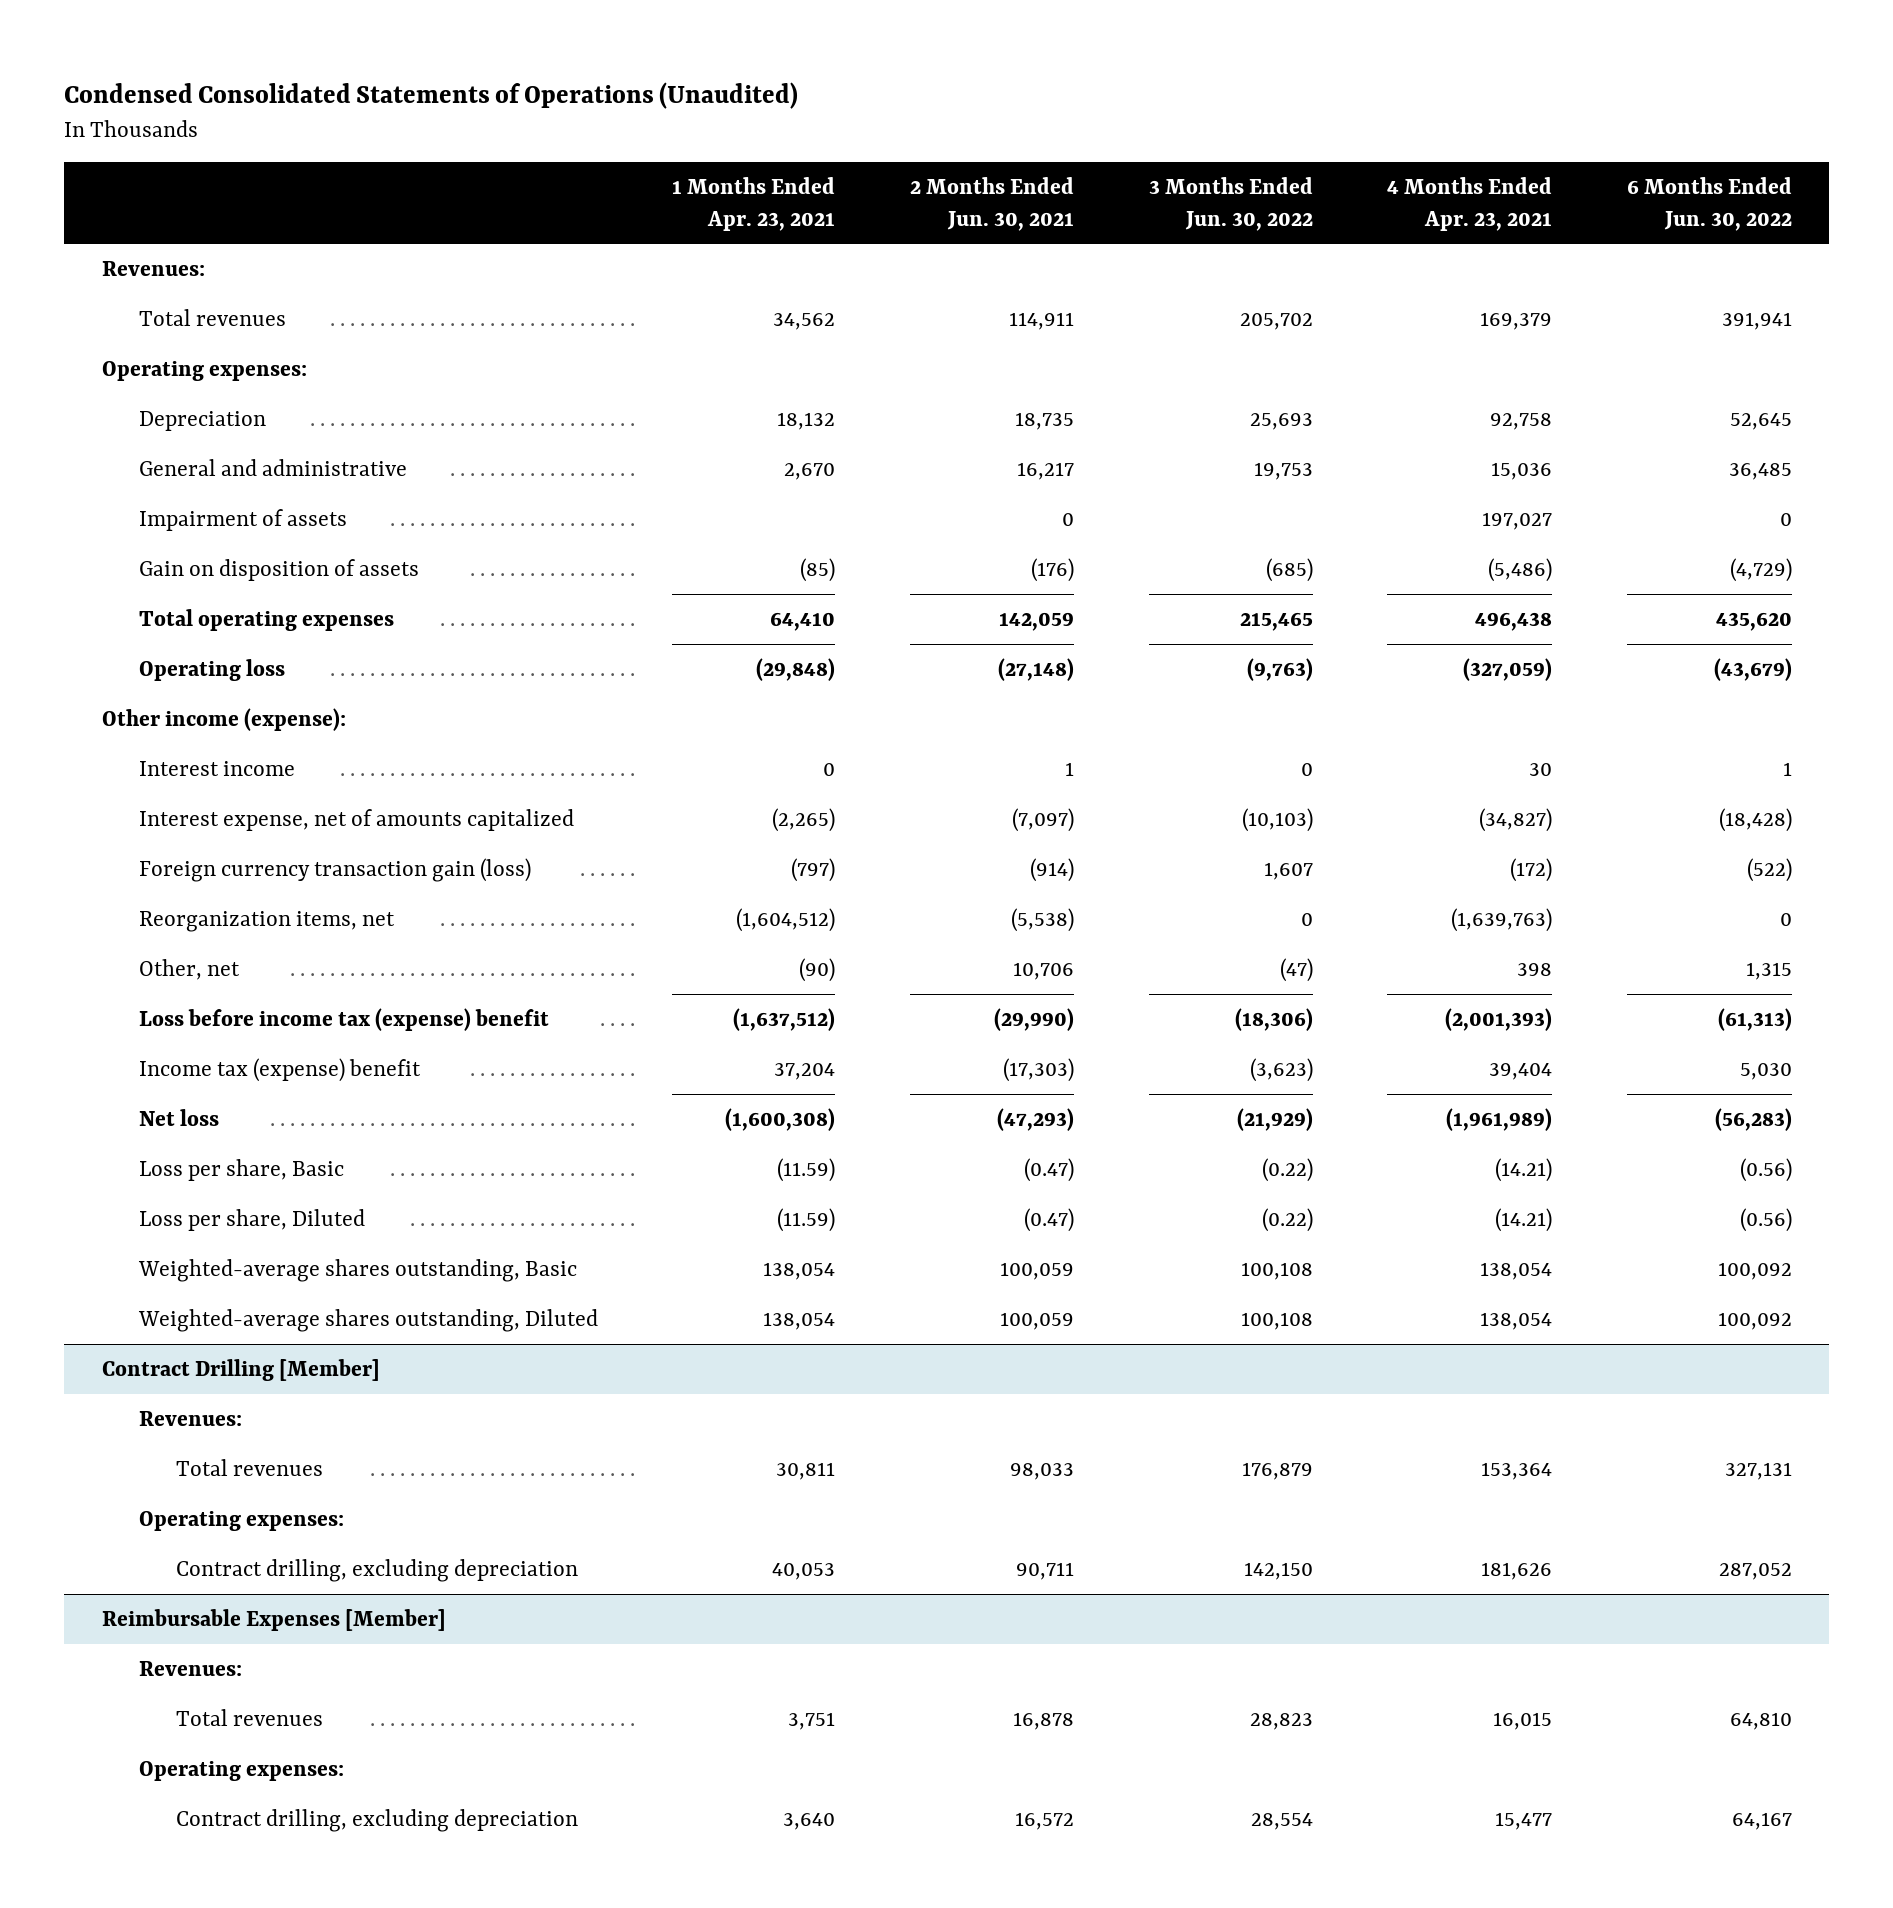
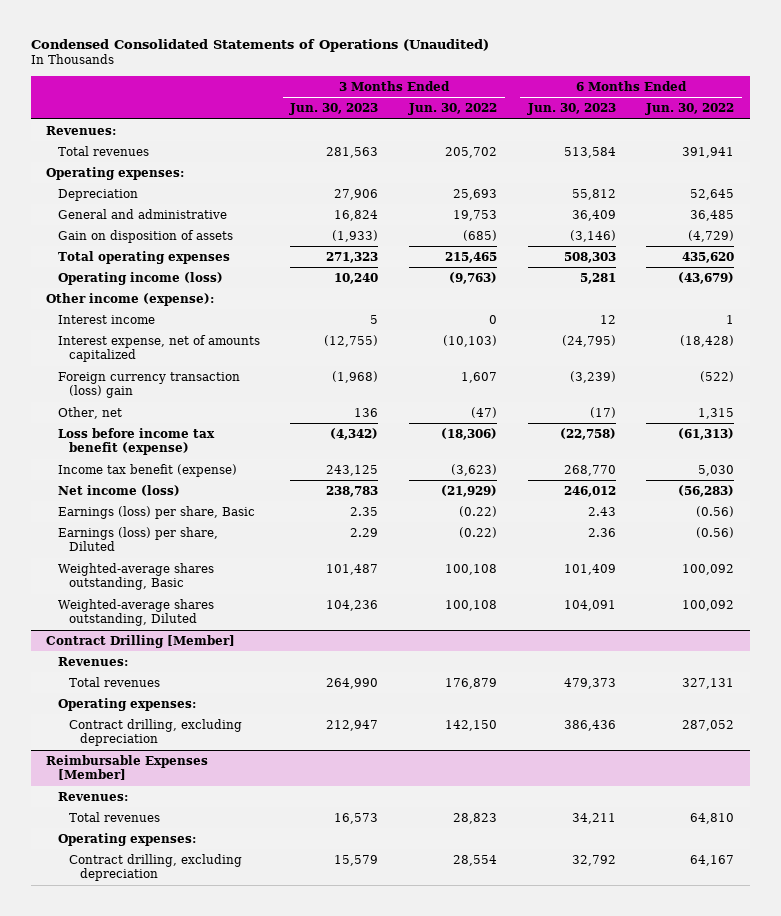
- | 1 Months Ended Apr. 23, 2021 | 2 Months Ended Jun. 30, 2021 | 3 Months Ended Jun. 30, 2022 | 4 Months Ended Apr. 23, 2021 | 6 Months Ended Jun. 30, 2022
+ | 3 Months Ended Jun. 30, 2023 | 3 Months Ended Jun. 30, 2022 | 6 Months Ended Jun. 30, 2023 | 6 Months Ended Jun. 30, 2022
- Impairment of assets | | 0 | | 197,027 | 0
- Operating loss | (29,848) | (27,148) | (9,763) | (327,059) | (43,679)
+ Operating income (loss) | 10,240 | (9,763) | 5,281 | (43,679)
- Foreign currency transaction gain (loss) | (797) | (914) | 1,607 | (172) | (522)
- Reorganization items, net | (1,604,512) | (5,538) | 0 | (1,639,763) | 0
+ Foreign currency transaction (loss) gain | (1,968) | 1,607 | (3,239) | (522)
- Loss before income tax (expense) benefit | (1,637,512) | (29,990) | (18,306) | (2,001,393) | (61,313)
- Income tax (expense) benefit | 37,204 | (17,303) | (3,623) | 39,404 | 5,030
- Net loss | (1,600,308) | (47,293) | (21,929) | (1,961,989) | (56,283)
- Loss per share, Basic | (11.59) | (0.47) | (0.22) | (14.21) | (0.56)
- Loss per share, Diluted | (11.59) | (0.47) | (0.22) | (14.21) | (0.56)
+ Loss before income tax benefit (expense) | (4,342) | (18,306) | (22,758) | (61,313)
+ Income tax benefit (expense) | 243,125 | (3,623) | 268,770 | 5,030
+ Net income (loss) | 238,783 | (21,929) | 246,012 | (56,283)
+ Earnings (loss) per share, Basic | 2.35 | (0.22) | 2.43 | (0.56)
+ Earnings (loss) per share, Diluted | 2.29 | (0.22) | 2.36 | (0.56)

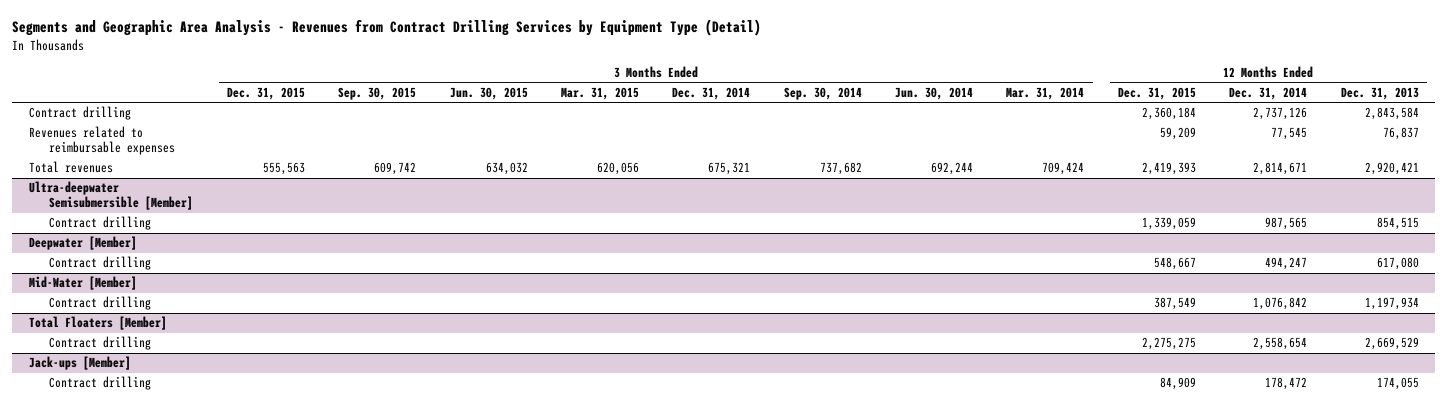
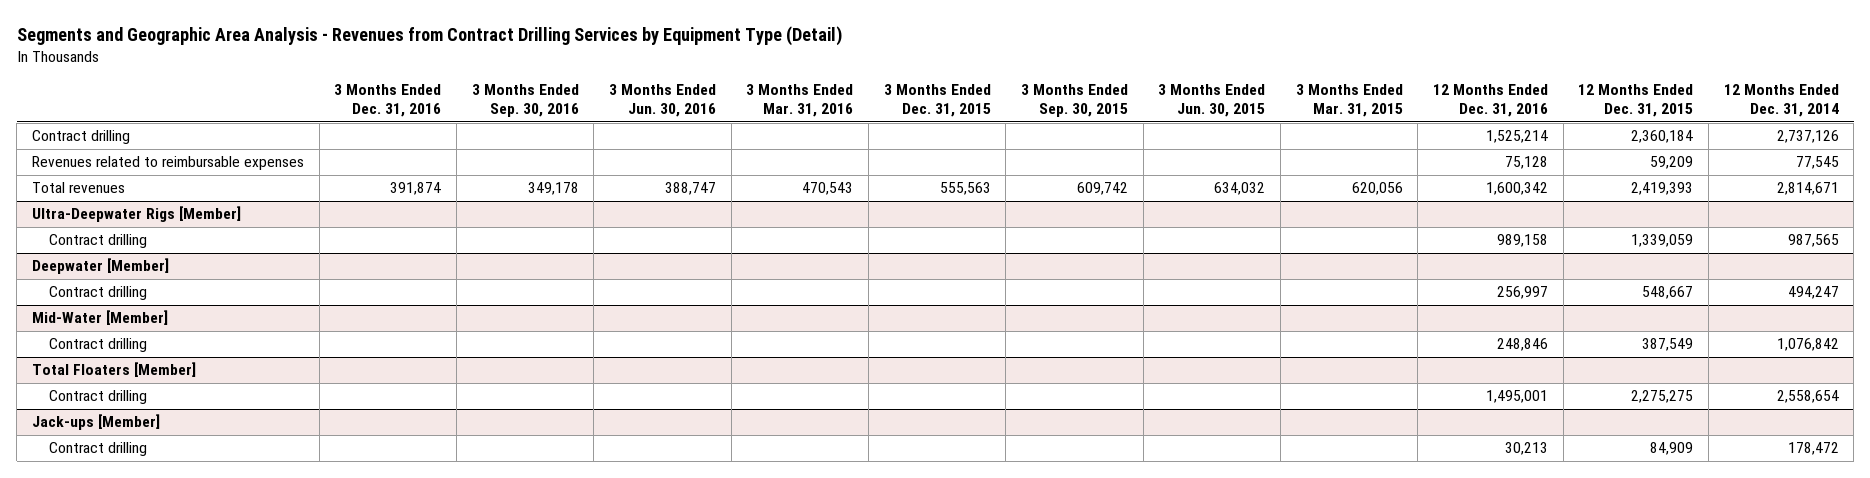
- | 3 Months Ended Dec. 31, 2015 | 3 Months Ended Sep. 30, 2015 | 3 Months Ended Jun. 30, 2015 | 3 Months Ended Mar. 31, 2015 | 3 Months Ended Dec. 31, 2014 | 3 Months Ended Sep. 30, 2014 | 3 Months Ended Jun. 30, 2014 | 3 Months Ended Mar. 31, 2014 | 12 Months Ended Dec. 31, 2015 | 12 Months Ended Dec. 31, 2014 | 12 Months Ended Dec. 31, 2013
+ | 3 Months Ended Dec. 31, 2016 | 3 Months Ended Sep. 30, 2016 | 3 Months Ended Jun. 30, 2016 | 3 Months Ended Mar. 31, 2016 | 3 Months Ended Dec. 31, 2015 | 3 Months Ended Sep. 30, 2015 | 3 Months Ended Jun. 30, 2015 | 3 Months Ended Mar. 31, 2015 | 12 Months Ended Dec. 31, 2016 | 12 Months Ended Dec. 31, 2015 | 12 Months Ended Dec. 31, 2014
- Ultra-deepwater Semisubmersible [Member]
+ Ultra-Deepwater Rigs [Member]

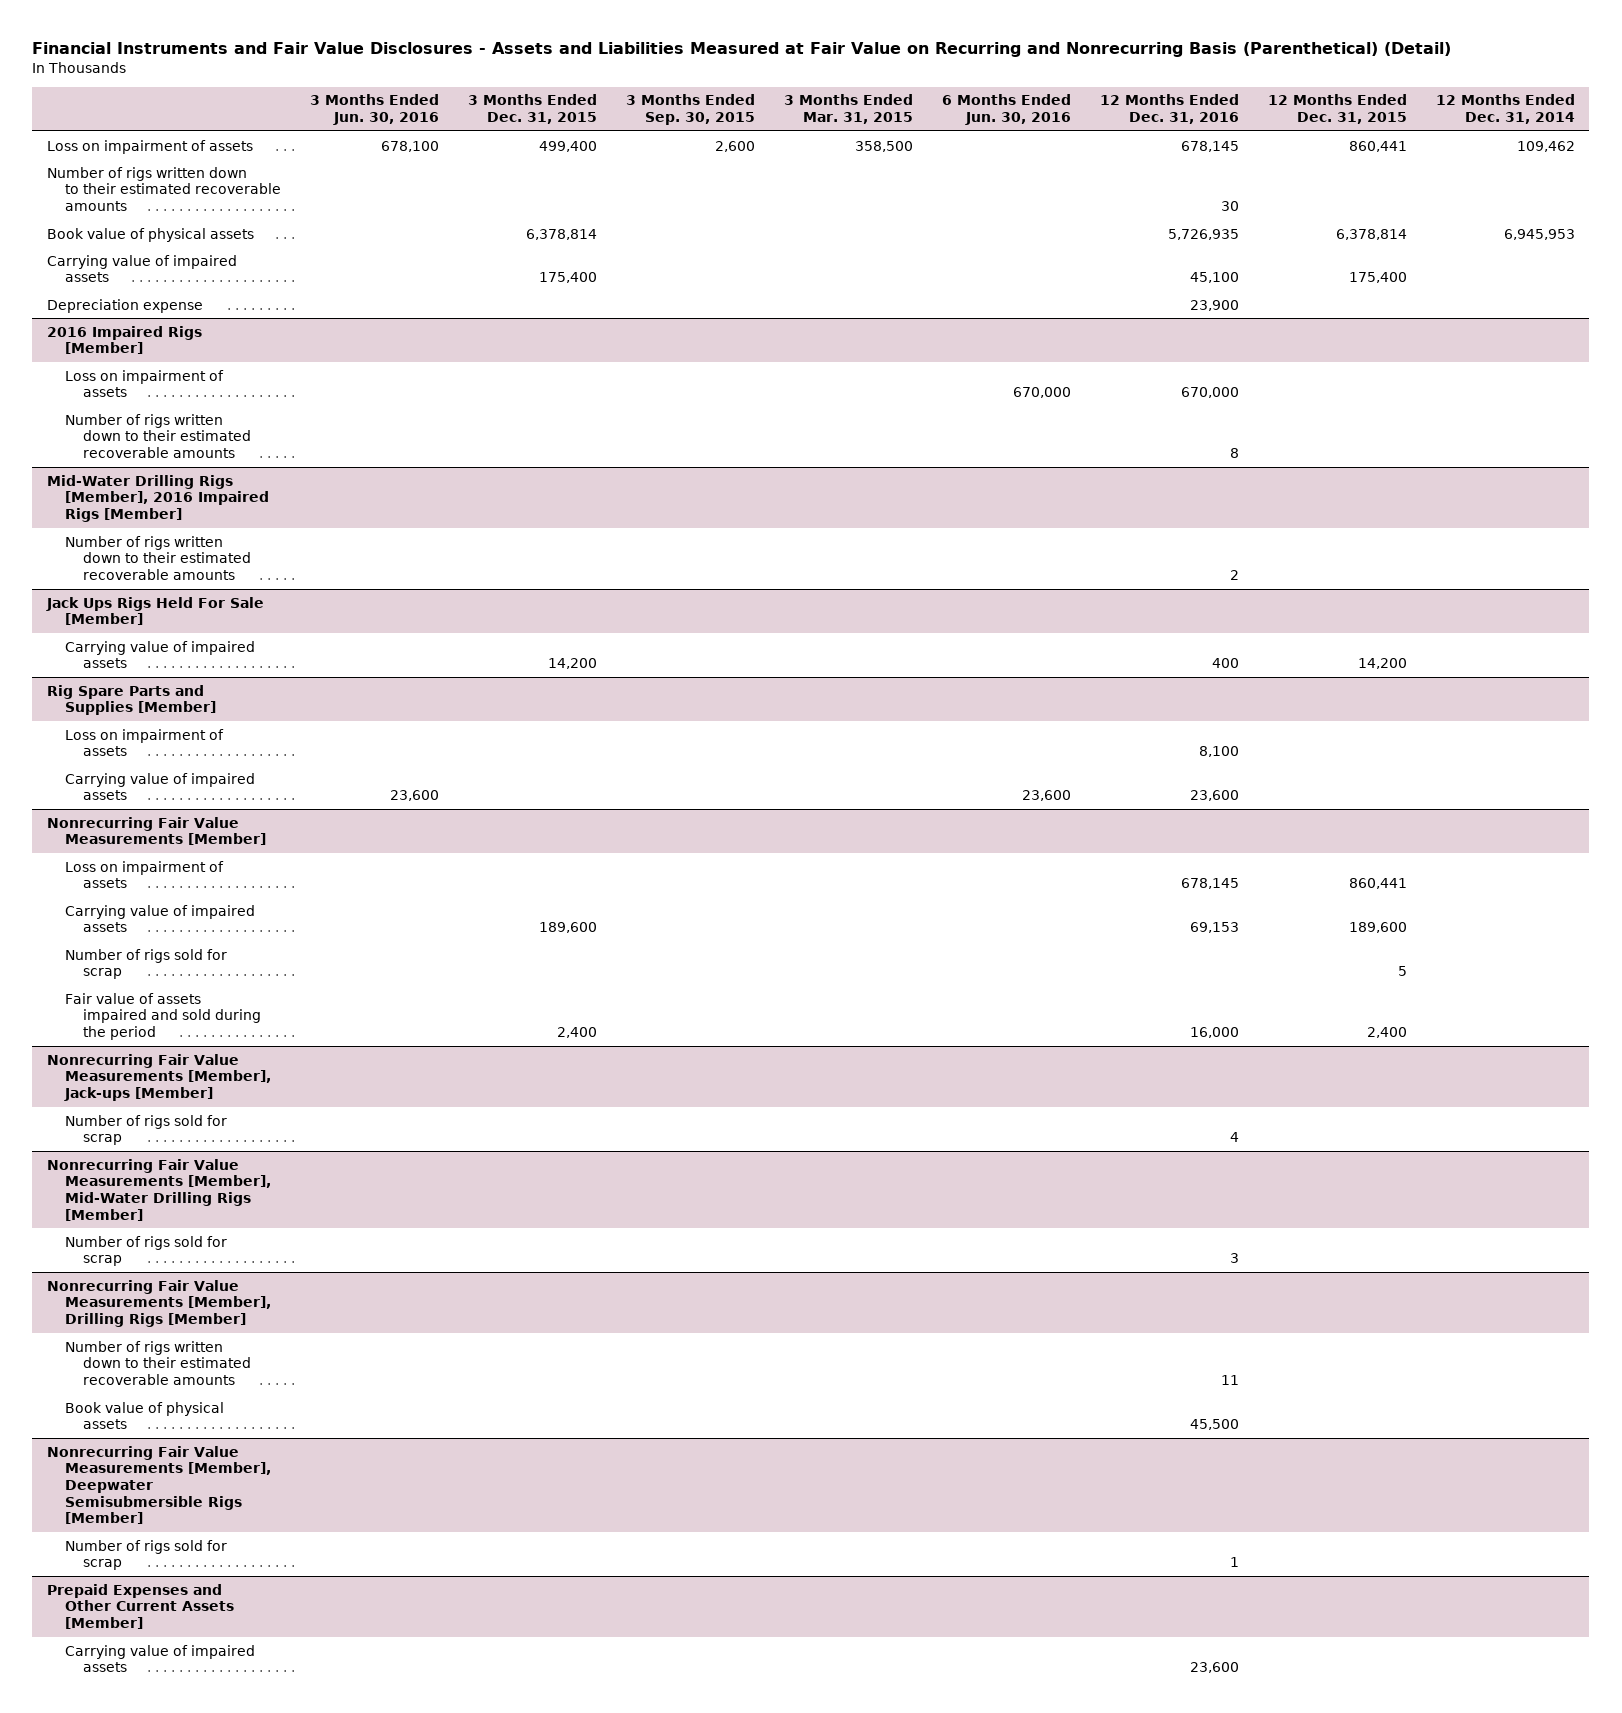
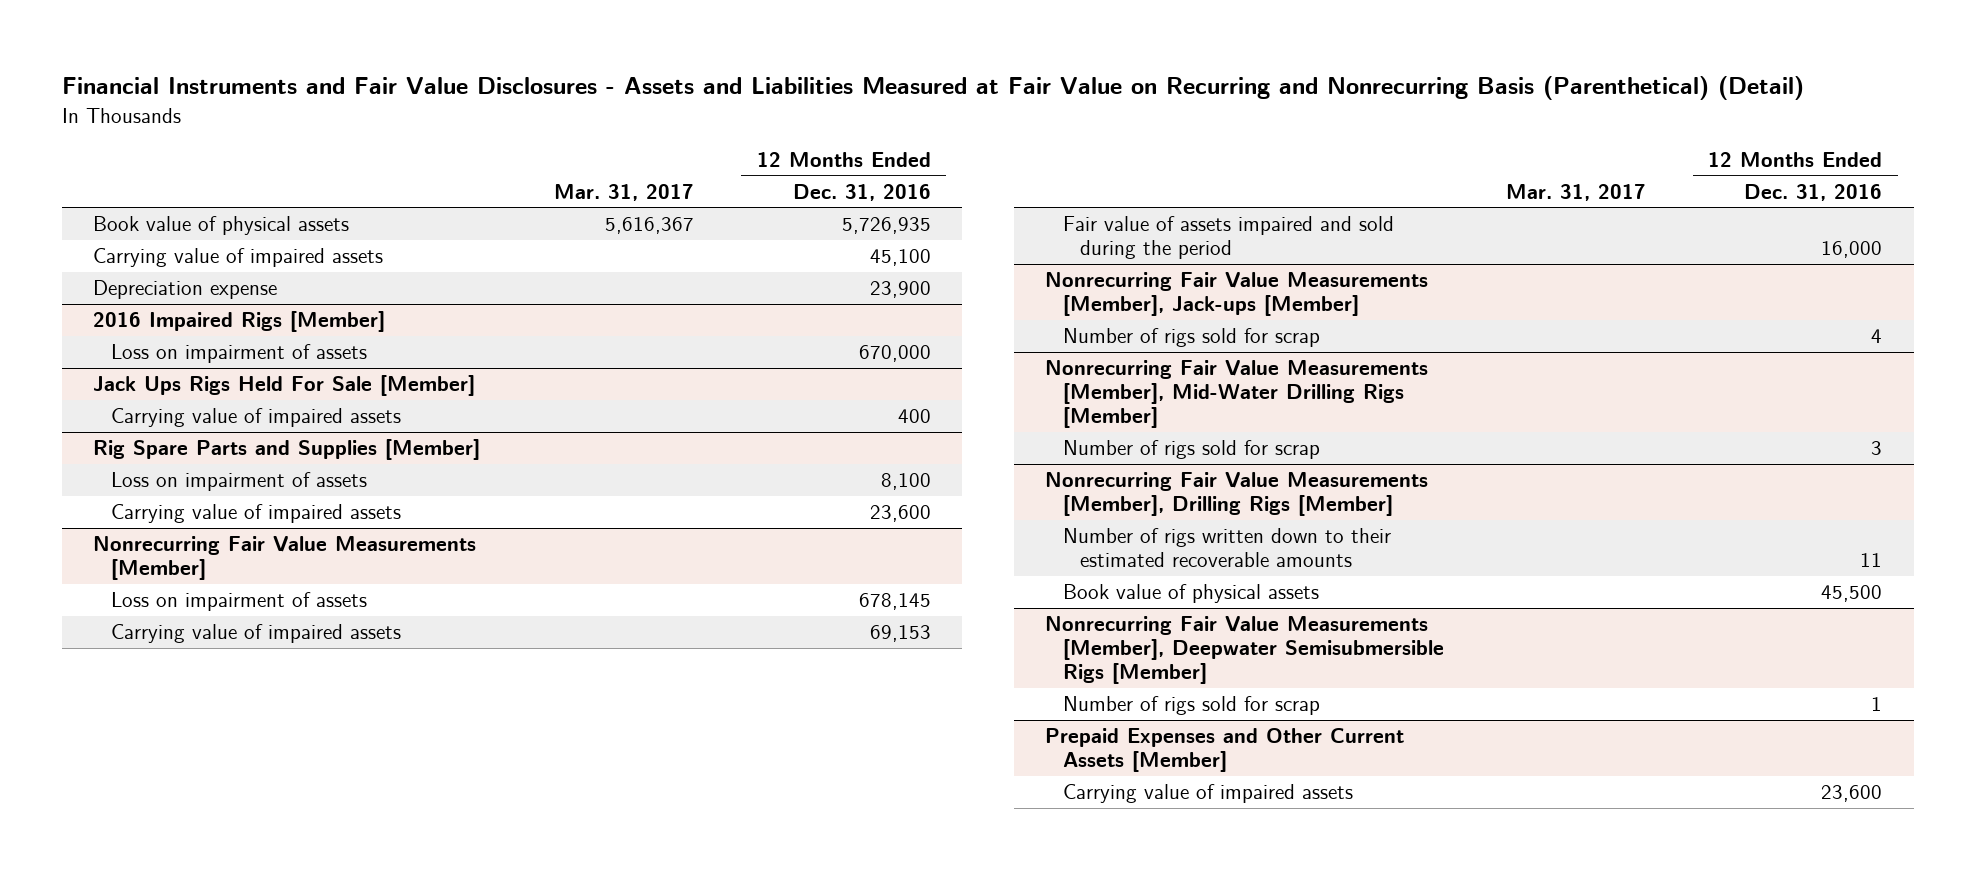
- | 3 Months Ended Jun. 30, 2016 | 3 Months Ended Dec. 31, 2015 | 3 Months Ended Sep. 30, 2015 | 3 Months Ended Mar. 31, 2015 | 6 Months Ended Jun. 30, 2016 | 12 Months Ended Dec. 31, 2016 | 12 Months Ended Dec. 31, 2015 | 12 Months Ended Dec. 31, 2014
+ | Mar. 31, 2017 | 12 Months Ended Dec. 31, 2016
- Loss on impairment of assets | 678,100 | 499,400 | 2,600 | 358,500 | | 678,145 | 860,441 | 109,462
- Number of rigs written down to their estimated recoverable amounts | | | | | | 30 | |
@ 2016 Impaired Rigs [Member]
- Number of rigs written down to their estimated recoverable amounts | | | | | | 8 | |
- Mid-Water Drilling Rigs [Member], 2016 Impaired Rigs [Member]
- Number of rigs written down to their estimated recoverable amounts | | | | | | 2 | |
@ Nonrecurring Fair Value Measurements [Member]
- Number of rigs sold for scrap | | | | | | | 5 |

